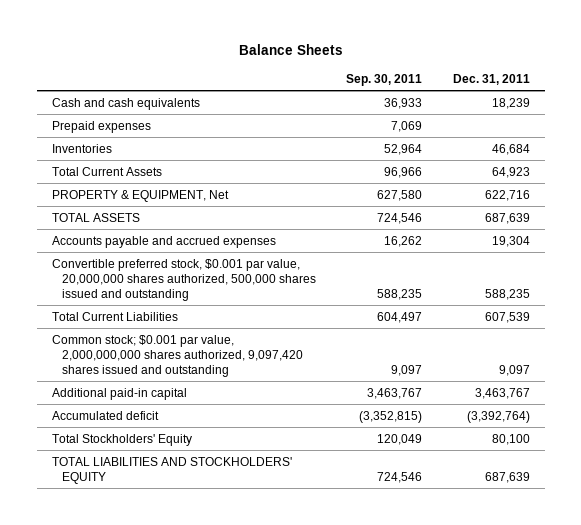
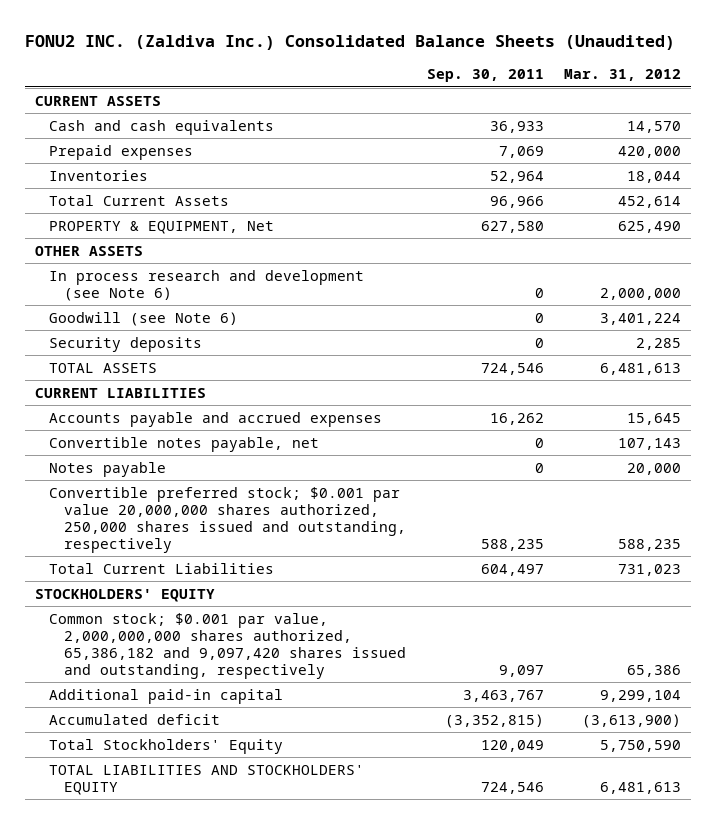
- Balance Sheets
+ FONU2 INC. (Zaldiva Inc.) Consolidated Balance Sheets (Unaudited)
- | Sep. 30, 2011 | Dec. 31, 2011
+ | Sep. 30, 2011 | Mar. 31, 2012
+ CURRENT ASSETS
+ OTHER ASSETS
+ In process research and development (see Note 6) | 0 | 2,000,000
+ Goodwill (see Note 6) | 0 | 3,401,224
+ Security deposits | 0 | 2,285
+ CURRENT LIABILITIES
- Convertible preferred stock, $0.001 par value, 20,000,000 shares authorized, 500,000 shares issued and outstanding | 588,235 | 588,235
+ Convertible notes payable, net | 0 | 107,143
+ Notes payable | 0 | 20,000
+ Convertible preferred stock; $0.001 par value 20,000,000 shares authorized, 250,000 shares issued and outstanding, respectively | 588,235 | 588,235
- Common stock; $0.001 par value, 2,000,000,000 shares authorized, 9,097,420 shares issued and outstanding | 9,097 | 9,097
+ STOCKHOLDERS' EQUITY
+ Common stock; $0.001 par value, 2,000,000,000 shares authorized, 65,386,182 and 9,097,420 shares issued and outstanding, respectively | 9,097 | 65,386

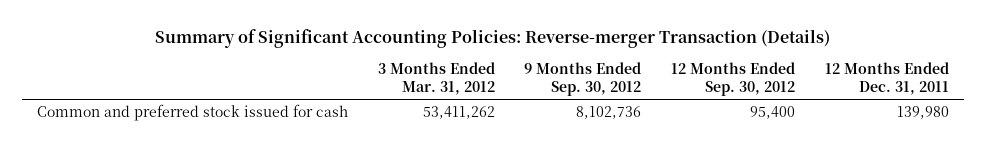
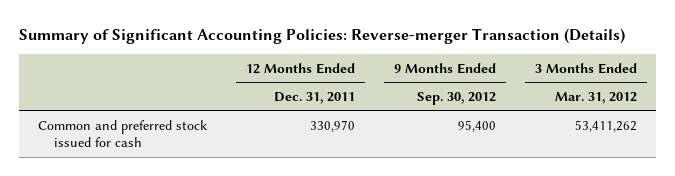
- | 3 Months Ended Mar. 31, 2012 | 9 Months Ended Sep. 30, 2012 | 12 Months Ended Sep. 30, 2012 | 12 Months Ended Dec. 31, 2011
+ | 12 Months Ended Dec. 31, 2011 | 9 Months Ended Sep. 30, 2012 | 3 Months Ended Mar. 31, 2012
- Common and preferred stock issued for cash | 53,411,262 | 8,102,736 | 95,400 | 139,980
+ Common and preferred stock issued for cash | 330,970 | 95,400 | 53,411,262

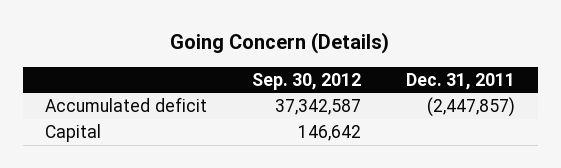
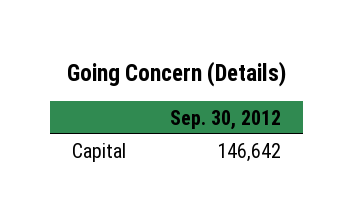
- | Sep. 30, 2012 | Dec. 31, 2011
+ | Sep. 30, 2012
- Accumulated deficit | 37,342,587 | (2,447,857)

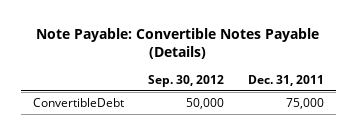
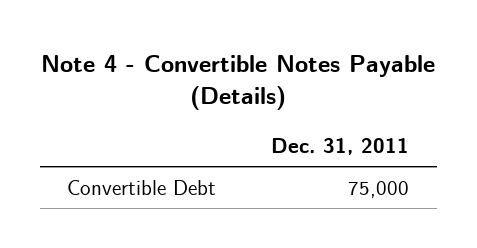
- Note Payable: Convertible Notes Payable (Details)
+ Note 4 - Convertible Notes Payable (Details)
- | Sep. 30, 2012 | Dec. 31, 2011
+ | Dec. 31, 2011
- ConvertibleDebt | 50,000 | 75,000
+ Convertible Debt | 75,000

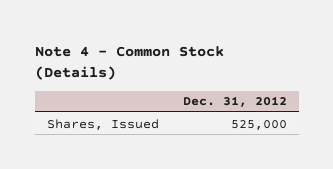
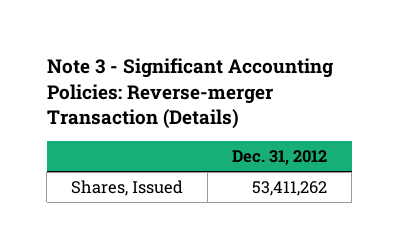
- Note 4 - Common Stock (Details)
+ Note 3 - Significant Accounting Policies: Reverse-merger Transaction (Details)
- Shares, Issued | 525,000
+ Shares, Issued | 53,411,262

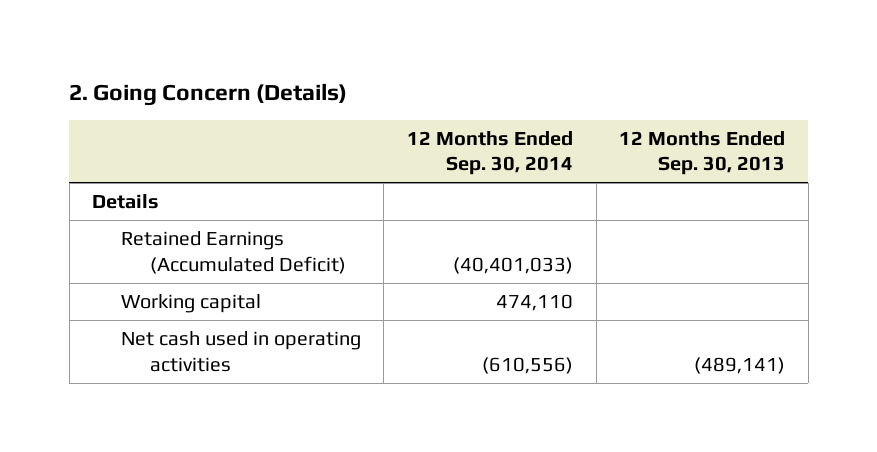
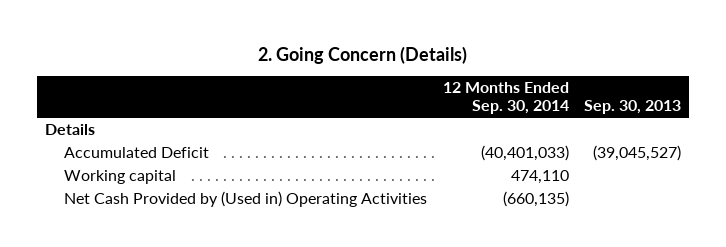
- | 12 Months Ended Sep. 30, 2014 | 12 Months Ended Sep. 30, 2013
+ | 12 Months Ended Sep. 30, 2014 | Sep. 30, 2013
- Retained Earnings (Accumulated Deficit) | (40,401,033) |
+ Accumulated Deficit | (40,401,033) | (39,045,527)
- Net cash used in operating activities | (610,556) | (489,141)
+ Net Cash Provided by (Used in) Operating Activities | (660,135) |

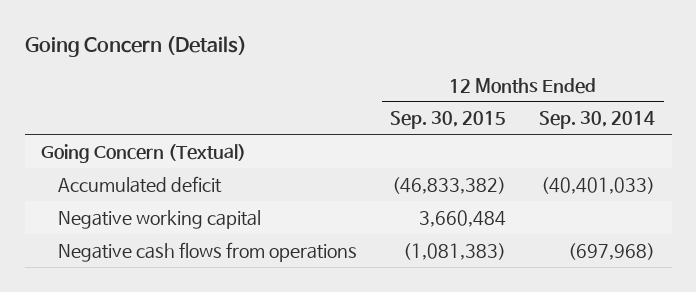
- 2. Going Concern (Details)
+ Going Concern (Details)
- | 12 Months Ended Sep. 30, 2014 | Sep. 30, 2013
+ | 12 Months Ended Sep. 30, 2015 | 12 Months Ended Sep. 30, 2014
- Details
- Accumulated Deficit | (40,401,033) | (39,045,527)
- Working capital | 474,110 |
- Net Cash Provided by (Used in) Operating Activities | (660,135) |
+ Going Concern (Textual)
+ Accumulated deficit | (46,833,382) | (40,401,033)
+ Negative working capital | 3,660,484 |
+ Negative cash flows from operations | (1,081,383) | (697,968)

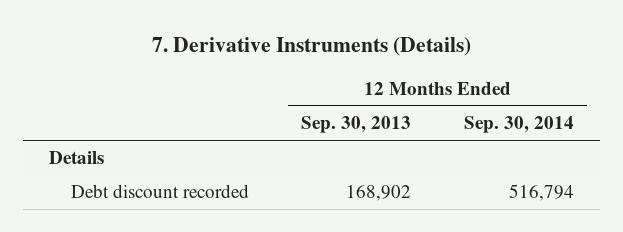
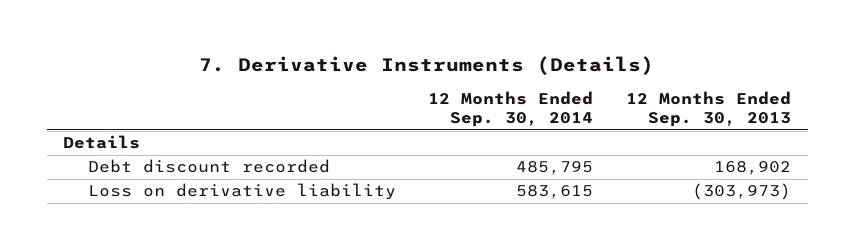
- | 12 Months Ended Sep. 30, 2013 | 12 Months Ended Sep. 30, 2014
+ | 12 Months Ended Sep. 30, 2014 | 12 Months Ended Sep. 30, 2013
- Debt discount recorded | 168,902 | 516,794
+ Debt discount recorded | 485,795 | 168,902
+ Loss on derivative liability | 583,615 | (303,973)

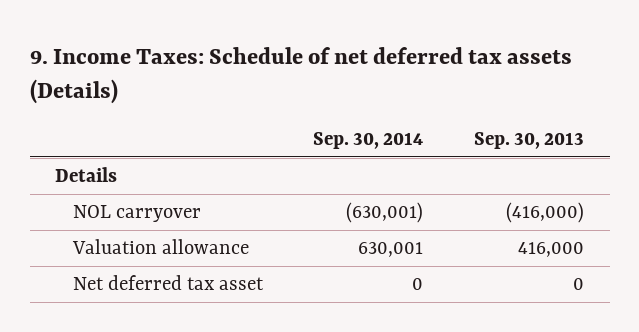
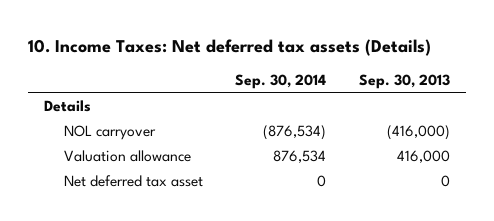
- 9. Income Taxes: Schedule of net deferred tax assets (Details)
+ 10. Income Taxes: Net deferred tax assets (Details)
- NOL carryover | (630,001) | (416,000)
- Valuation allowance | 630,001 | 416,000
+ NOL carryover | (876,534) | (416,000)
+ Valuation allowance | 876,534 | 416,000

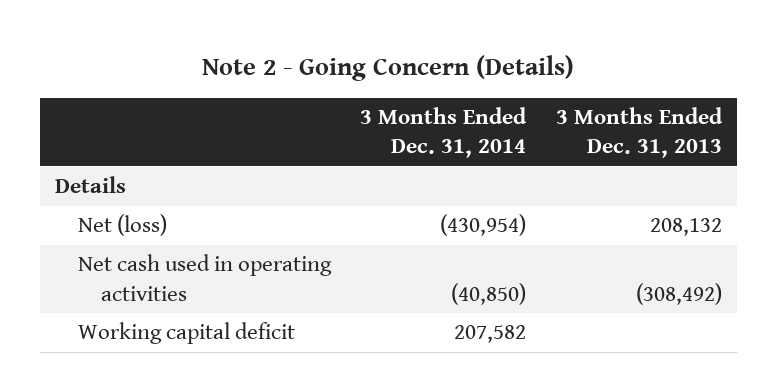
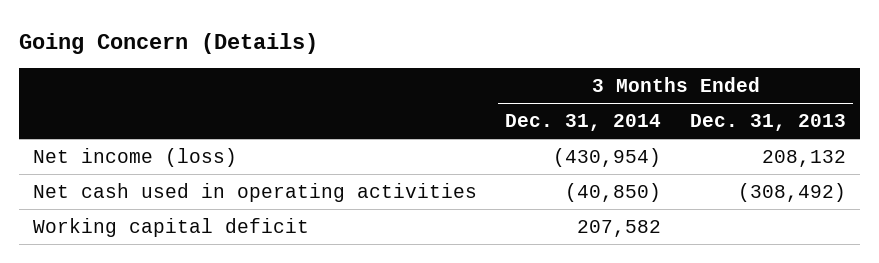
- Note 2 - Going Concern (Details)
+ Going Concern (Details)
- Details
- Net (loss) | (430,954) | 208,132
+ Net income (loss) | (430,954) | 208,132

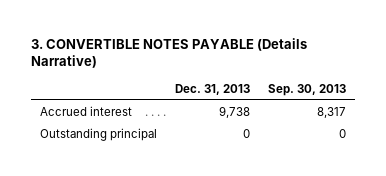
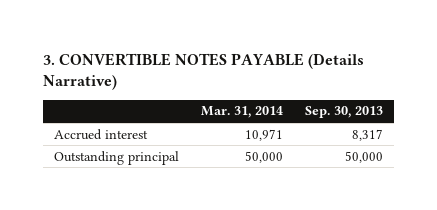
- | Dec. 31, 2013 | Sep. 30, 2013
+ | Mar. 31, 2014 | Sep. 30, 2013
- Outstanding principal | 0 | 0
+ Outstanding principal | 50,000 | 50,000

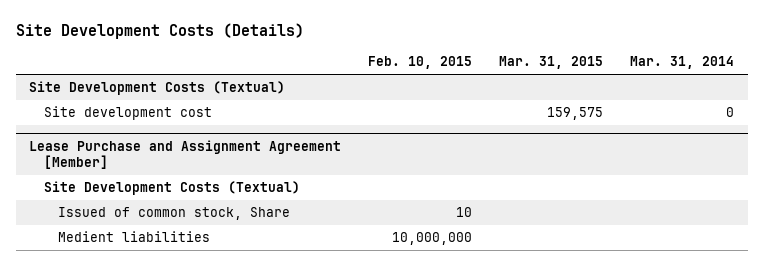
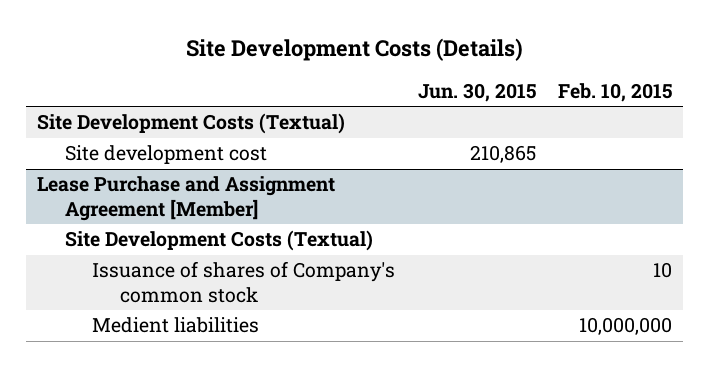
- | Feb. 10, 2015 | Mar. 31, 2015 | Mar. 31, 2014
+ | Jun. 30, 2015 | Feb. 10, 2015
@ Lease Purchase and Assignment Agreement [Member]
- Issued of common stock, Share | 10 | |
+ Issuance of shares of Company's common stock | | 10

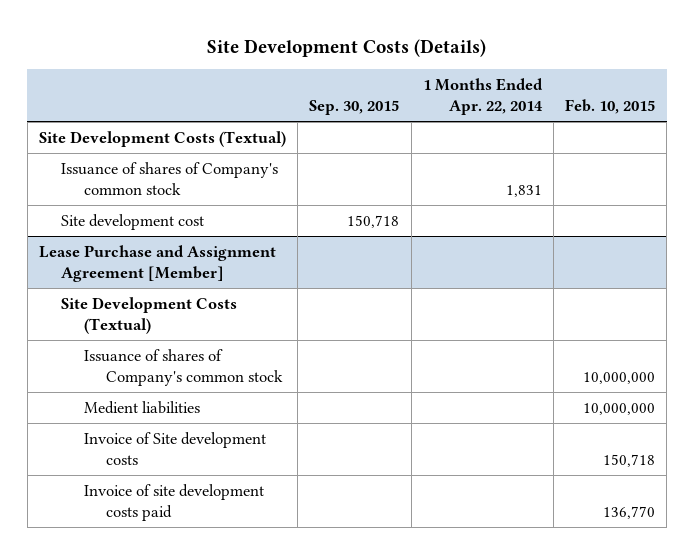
- | Jun. 30, 2015 | Feb. 10, 2015
+ | Sep. 30, 2015 | 1 Months Ended Apr. 22, 2014 | Feb. 10, 2015
+ Issuance of shares of Company's common stock | | 1,831 |
@ Lease Purchase and Assignment Agreement [Member]
- Issuance of shares of Company's common stock | | 10
+ Issuance of shares of Company's common stock | | | 10,000,000
+ Invoice of Site development costs | | | 150,718
+ Invoice of site development costs paid | | | 136,770

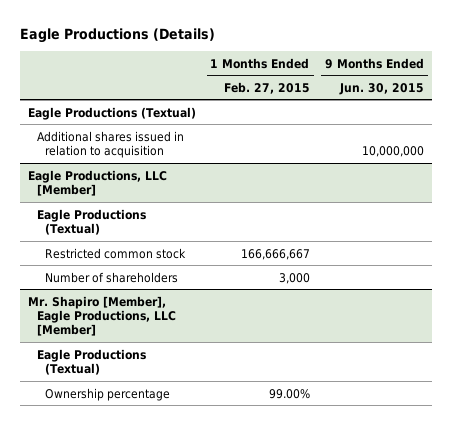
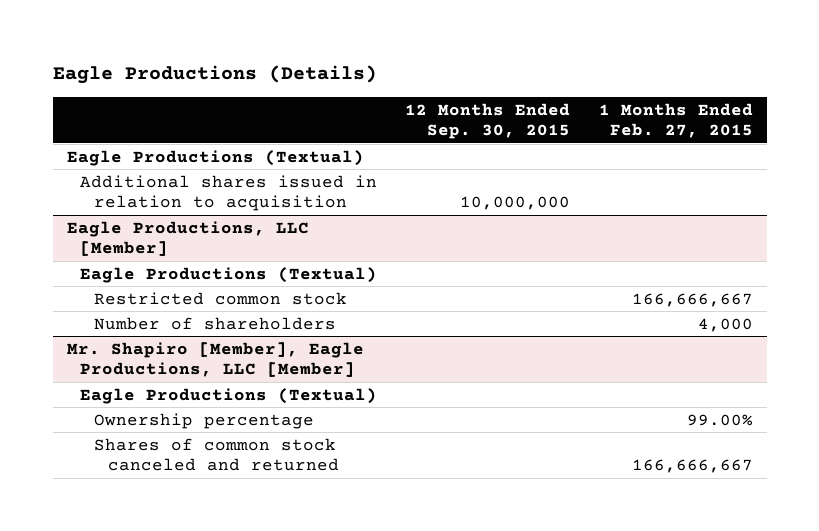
- | 1 Months Ended Feb. 27, 2015 | 9 Months Ended Jun. 30, 2015
+ | 12 Months Ended Sep. 30, 2015 | 1 Months Ended Feb. 27, 2015
@ Eagle Productions, LLC [Member]
- Number of shareholders | 3,000 |
+ Number of shareholders | | 4,000
@ Mr. Shapiro [Member], Eagle Productions, LLC [Member]
+ Shares of common stock canceled and returned | | 166,666,667

